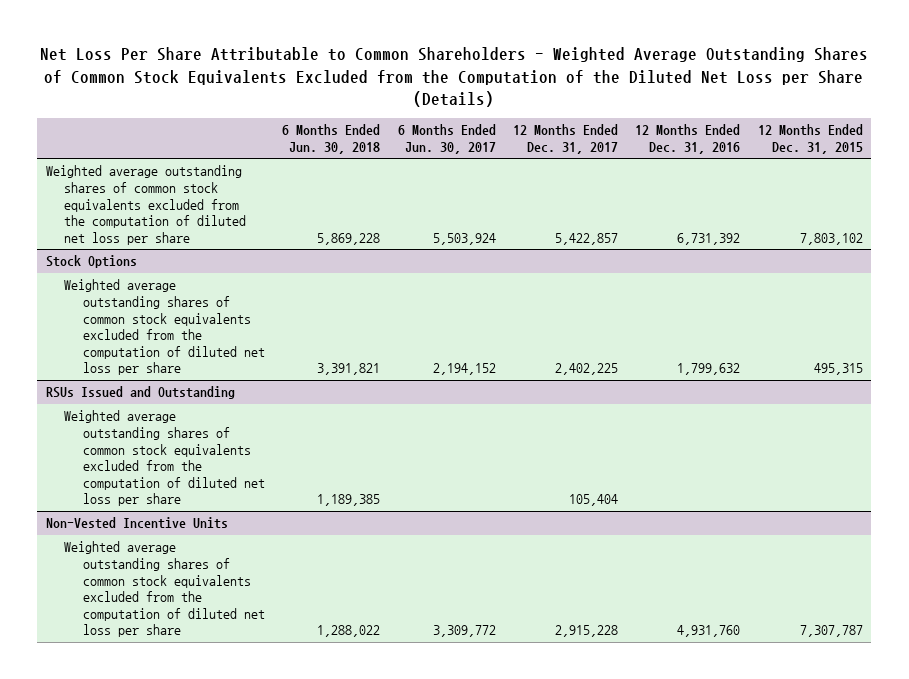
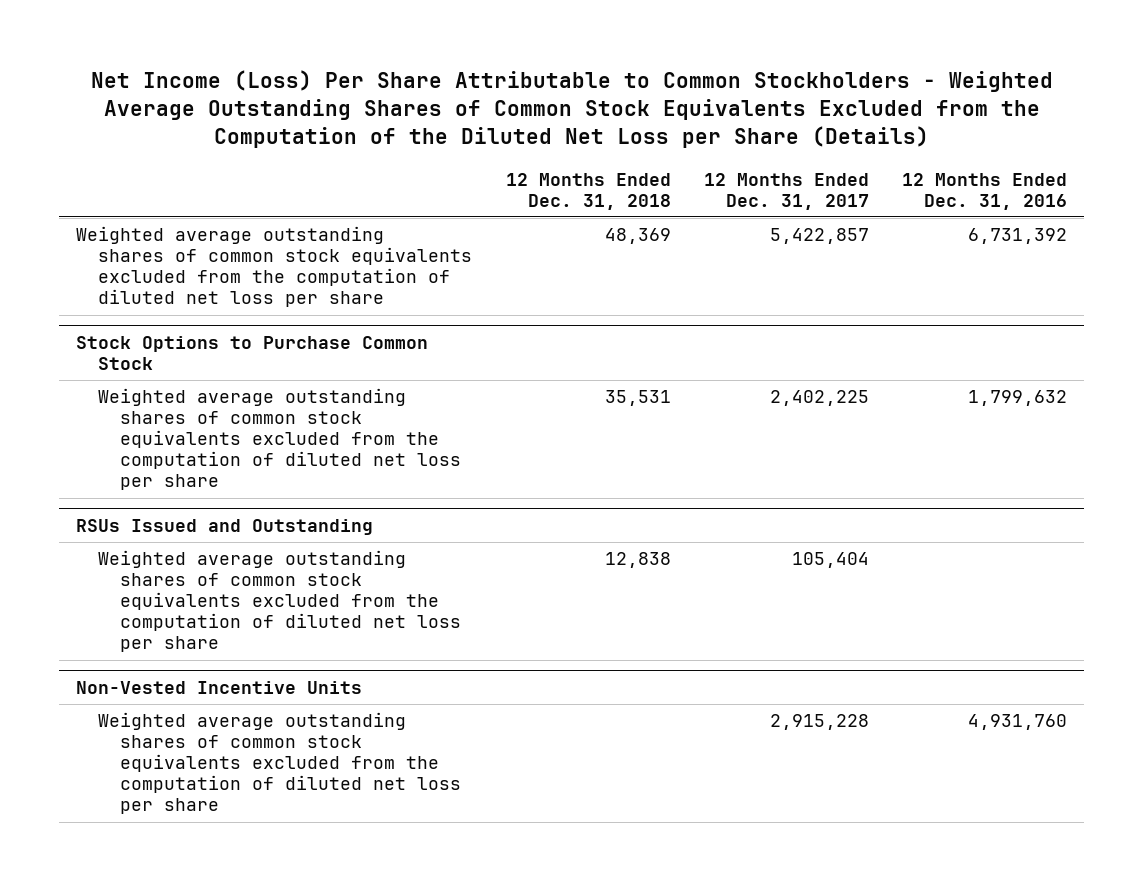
- Net Loss Per Share Attributable to Common Shareholders - Weighted Average Outstanding Shares of Common Stock Equivalents Excluded from the Computation of the Diluted Net Loss per Share (Details)
+ Net Income (Loss) Per Share Attributable to Common Stockholders - Weighted Average Outstanding Shares of Common Stock Equivalents Excluded from the Computation of the Diluted Net Loss per Share (Details)
- | 6 Months Ended Jun. 30, 2018 | 6 Months Ended Jun. 30, 2017 | 12 Months Ended Dec. 31, 2017 | 12 Months Ended Dec. 31, 2016 | 12 Months Ended Dec. 31, 2015
+ | 12 Months Ended Dec. 31, 2018 | 12 Months Ended Dec. 31, 2017 | 12 Months Ended Dec. 31, 2016
- Stock Options
+ Stock Options to Purchase Common Stock

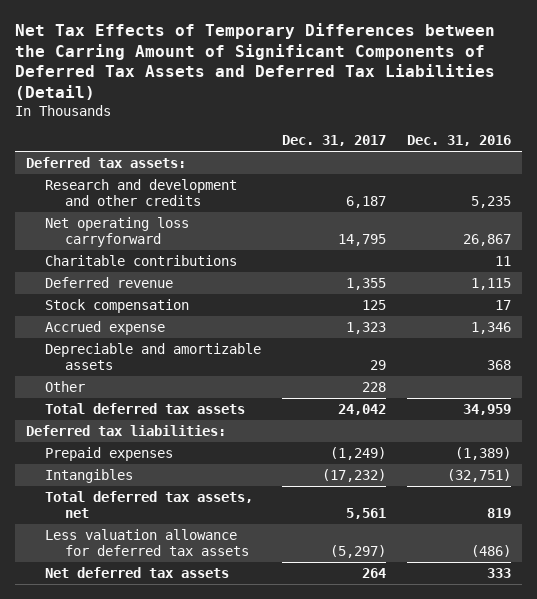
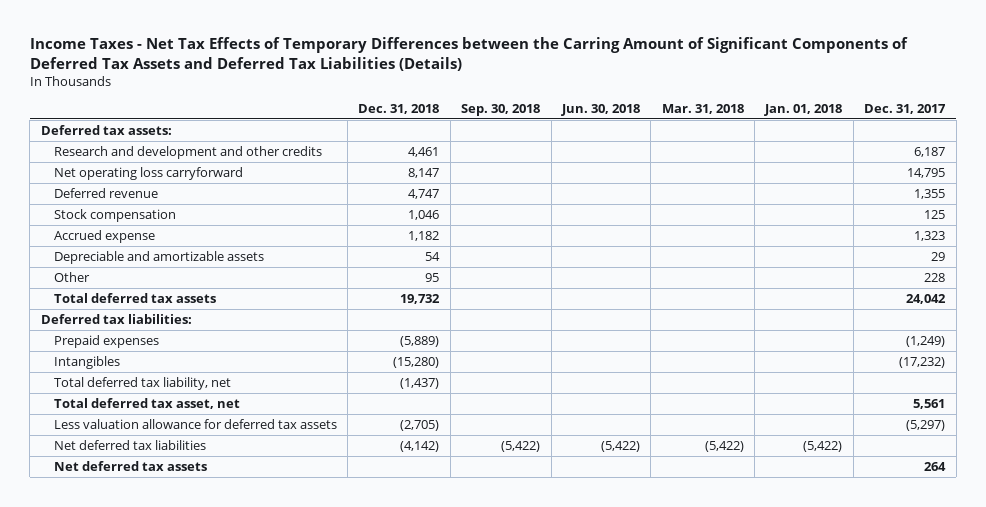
- Net Tax Effects of Temporary Differences between the Carring Amount of Significant Components of Deferred Tax Assets and Deferred Tax Liabilities (Detail)
+ Income Taxes - Net Tax Effects of Temporary Differences between the Carring Amount of Significant Components of Deferred Tax Assets and Deferred Tax Liabilities (Details)
- | Dec. 31, 2017 | Dec. 31, 2016
+ | Dec. 31, 2018 | Sep. 30, 2018 | Jun. 30, 2018 | Mar. 31, 2018 | Jan. 01, 2018 | Dec. 31, 2017
- Charitable contributions | | 11
- Total deferred tax assets, net | 5,561 | 819
+ Total deferred tax liability, net | (1,437) | | | | |
+ Total deferred tax asset, net | | | | | | 5,561
+ Net deferred tax liabilities | (4,142) | (5,422) | (5,422) | (5,422) | (5,422) |

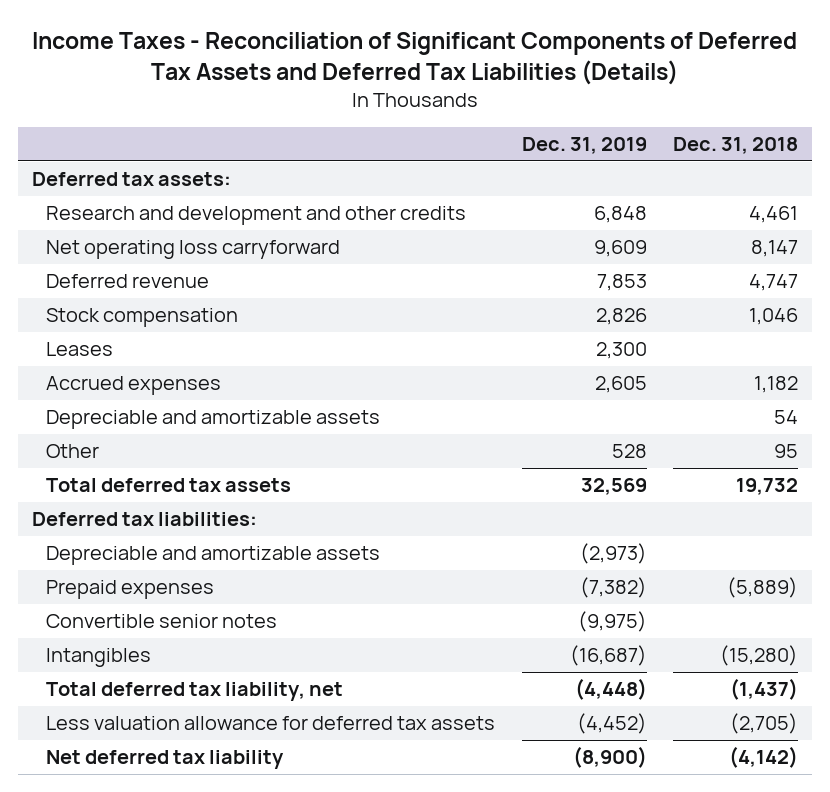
- Income Taxes - Net Tax Effects of Temporary Differences between the Carring Amount of Significant Components of Deferred Tax Assets and Deferred Tax Liabilities (Details)
+ Income Taxes - Reconciliation of Significant Components of Deferred Tax Assets and Deferred Tax Liabilities (Details)
- | Dec. 31, 2018 | Sep. 30, 2018 | Jun. 30, 2018 | Mar. 31, 2018 | Jan. 01, 2018 | Dec. 31, 2017
+ | Dec. 31, 2019 | Dec. 31, 2018
- Accrued expense | 1,182 | | | | | 1,323
+ Leases | 2,300 |
+ Accrued expenses | 2,605 | 1,182
+ Depreciable and amortizable assets | (2,973) |
+ Convertible senior notes | (9,975) |
- Total deferred tax asset, net | | | | | | 5,561
- Net deferred tax liabilities | (4,142) | (5,422) | (5,422) | (5,422) | (5,422) |
- Net deferred tax assets | | | | | | 264
+ Net deferred tax liability | (8,900) | (4,142)

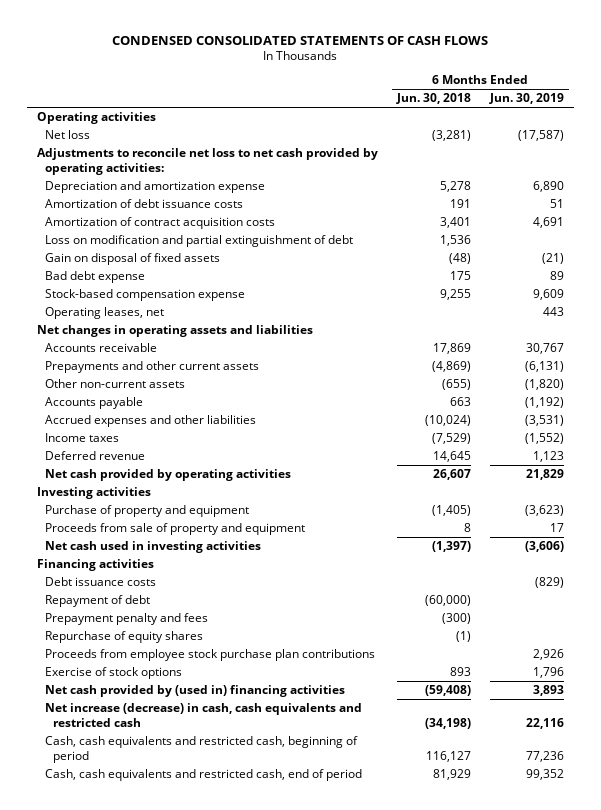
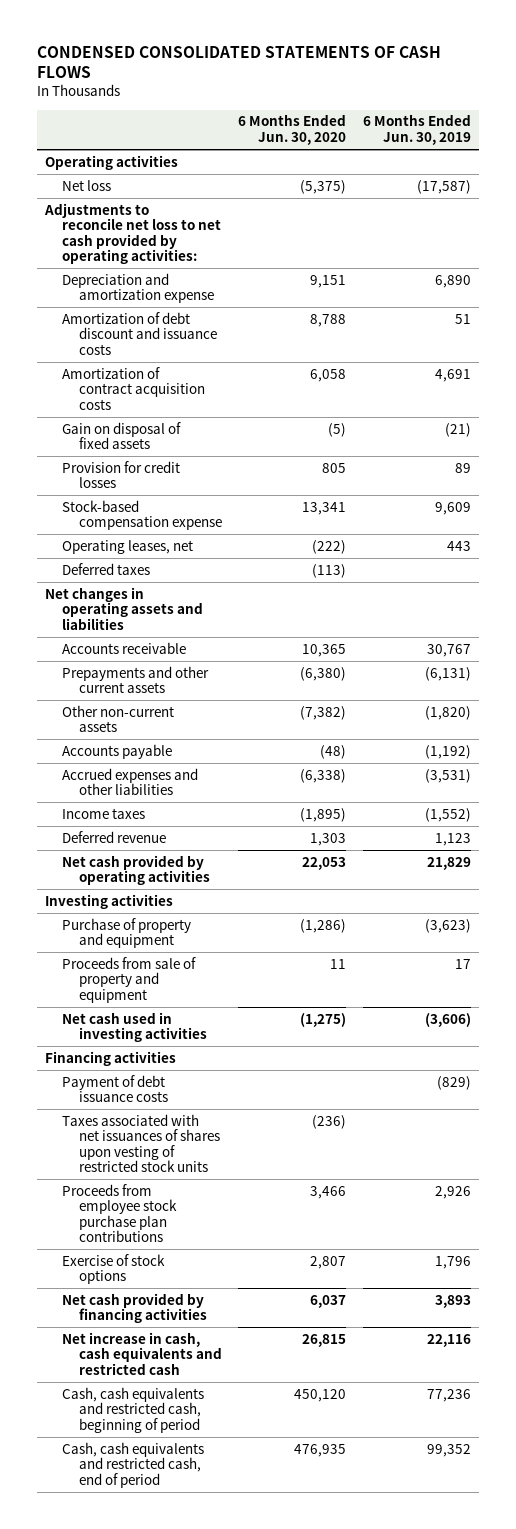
- | 6 Months Ended Jun. 30, 2018 | 6 Months Ended Jun. 30, 2019
+ | 6 Months Ended Jun. 30, 2020 | 6 Months Ended Jun. 30, 2019
- Amortization of debt issuance costs | 191 | 51
+ Amortization of debt discount and issuance costs | 8,788 | 51
- Loss on modification and partial extinguishment of debt | 1,536 |
- Bad debt expense | 175 | 89
+ Provision for credit losses | 805 | 89
+ Deferred taxes | (113) |
- Debt issuance costs | | (829)
- Repayment of debt | (60,000) |
- Prepayment penalty and fees | (300) |
- Repurchase of equity shares | (1) |
+ Payment of debt issuance costs | | (829)
+ Taxes associated with net issuances of shares upon vesting of restricted stock units | (236) |
- Net cash provided by (used in) financing activities | (59,408) | 3,893
- Net increase (decrease) in cash, cash equivalents and restricted cash | (34,198) | 22,116
+ Net cash provided by financing activities | 6,037 | 3,893
+ Net increase in cash, cash equivalents and restricted cash | 26,815 | 22,116

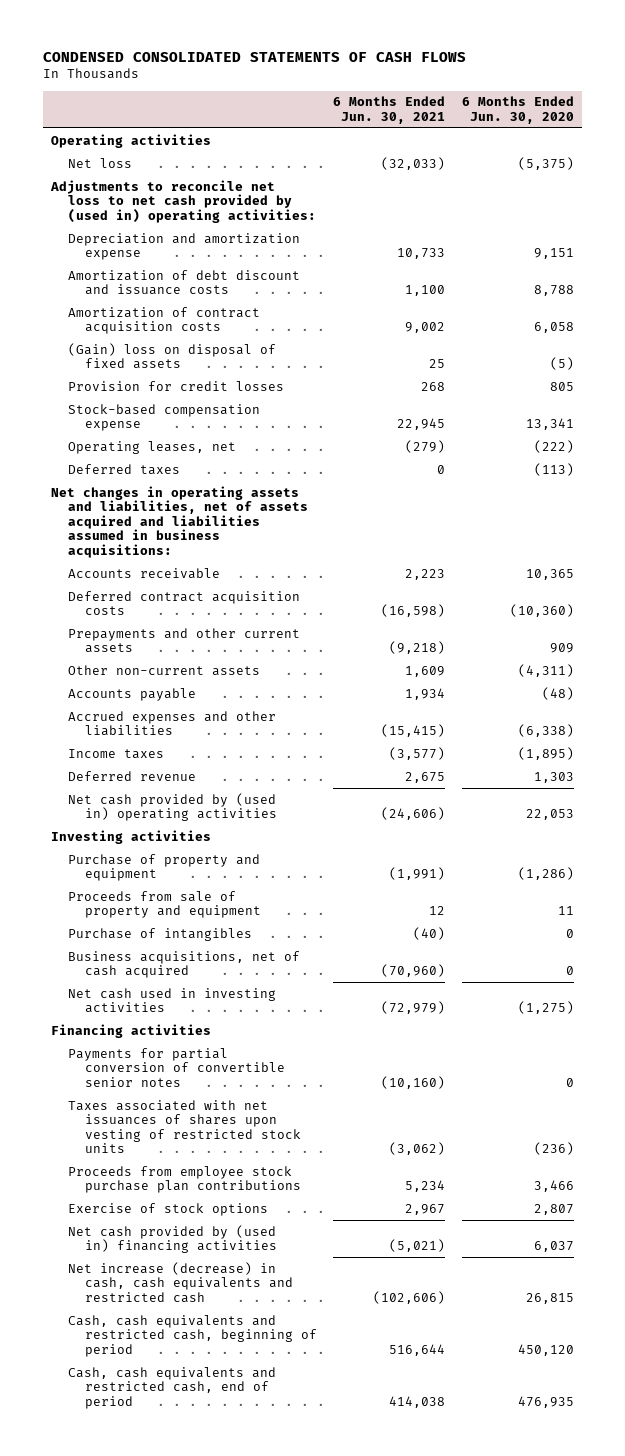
- | 6 Months Ended Jun. 30, 2020 | 6 Months Ended Jun. 30, 2019
+ | 6 Months Ended Jun. 30, 2021 | 6 Months Ended Jun. 30, 2020
- Adjustments to reconcile net loss to net cash provided by operating activities:
+ Adjustments to reconcile net loss to net cash provided by (used in) operating activities:
- Gain on disposal of fixed assets | (5) | (21)
+ (Gain) loss on disposal of fixed assets | 25 | (5)
- Net changes in operating assets and liabilities
+ Net changes in operating assets and liabilities, net of assets acquired and liabilities assumed in business acquisitions:
- Prepayments and other current assets | (6,380) | (6,131)
- Other non-current assets | (7,382) | (1,820)
+ Deferred contract acquisition costs | (16,598) | (10,360)
+ Prepayments and other current assets | (9,218) | 909
+ Other non-current assets | 1,609 | (4,311)
- Net cash provided by operating activities | 22,053 | 21,829
+ Net cash provided by (used in) operating activities | (24,606) | 22,053
+ Purchase of intangibles | (40) | 0
+ Business acquisitions, net of cash acquired | (70,960) | 0
- Payment of debt issuance costs | | (829)
+ Payments for partial conversion of convertible senior notes | (10,160) | 0
- Net cash provided by financing activities | 6,037 | 3,893
- Net increase in cash, cash equivalents and restricted cash | 26,815 | 22,116
+ Net cash provided by (used in) financing activities | (5,021) | 6,037
+ Net increase (decrease) in cash, cash equivalents and restricted cash | (102,606) | 26,815

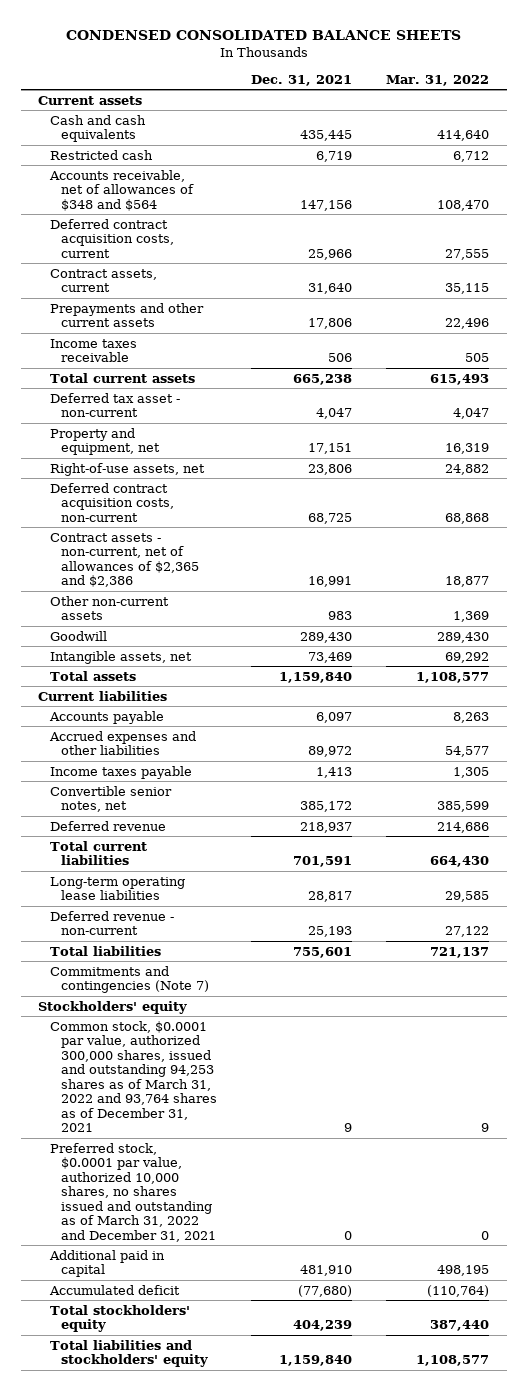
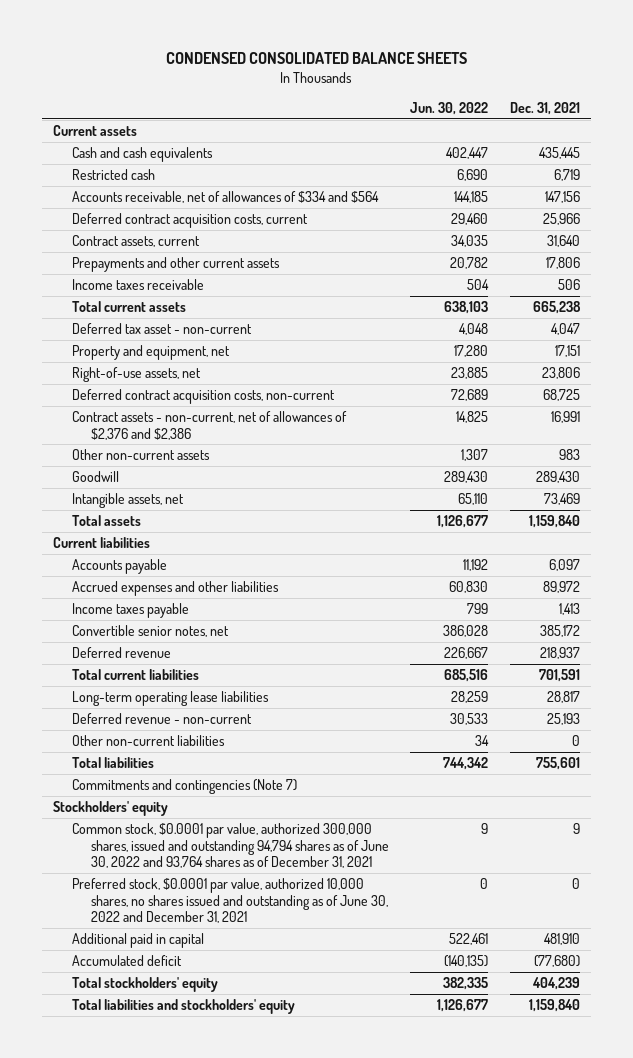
- | Dec. 31, 2021 | Mar. 31, 2022
+ | Jun. 30, 2022 | Dec. 31, 2021
- Accounts receivable, net of allowances of $348 and $564 | 147,156 | 108,470
+ Accounts receivable, net of allowances of $334 and $564 | 144,185 | 147,156
- Contract assets - non-current, net of allowances of $2,365 and $2,386 | 16,991 | 18,877
+ Contract assets - non-current, net of allowances of $2,376 and $2,386 | 14,825 | 16,991
+ Other non-current liabilities | 34 | 0
- Common stock, $0.0001 par value, authorized 300,000 shares, issued and outstanding 94,253 shares as of March 31, 2022 and 93,764 shares as of December 31, 2021 | 9 | 9
- Preferred stock, $0.0001 par value, authorized 10,000 shares, no shares issued and outstanding as of March 31, 2022 and December 31, 2021 | 0 | 0
+ Common stock, $0.0001 par value, authorized 300,000 shares, issued and outstanding 94,794 shares as of June 30, 2022 and 93,764 shares as of December 31, 2021 | 9 | 9
+ Preferred stock, $0.0001 par value, authorized 10,000 shares, no shares issued and outstanding as of June 30, 2022 and December 31, 2021 | 0 | 0

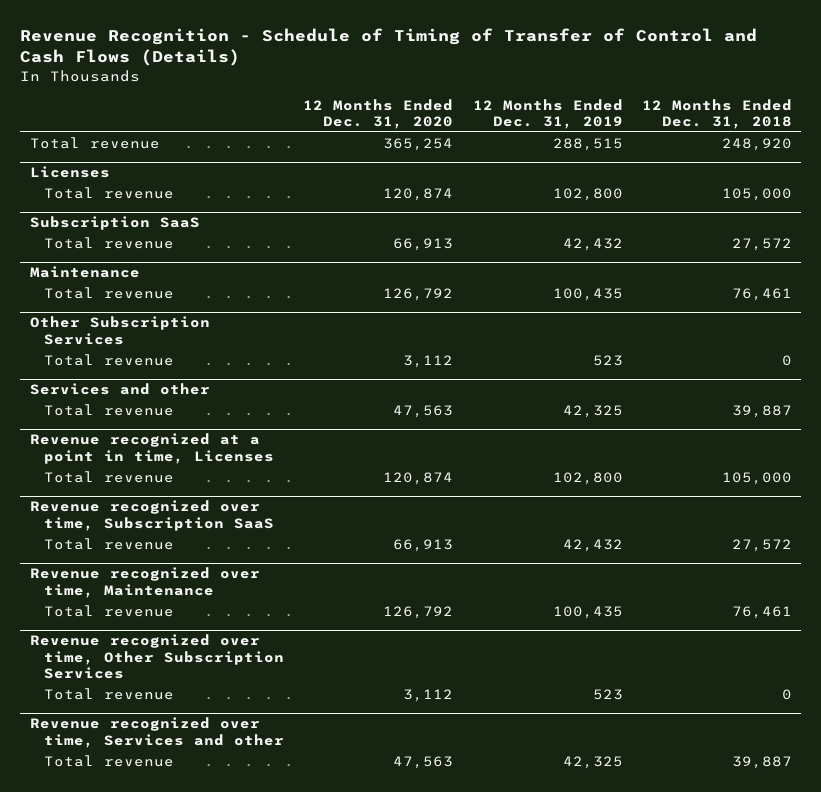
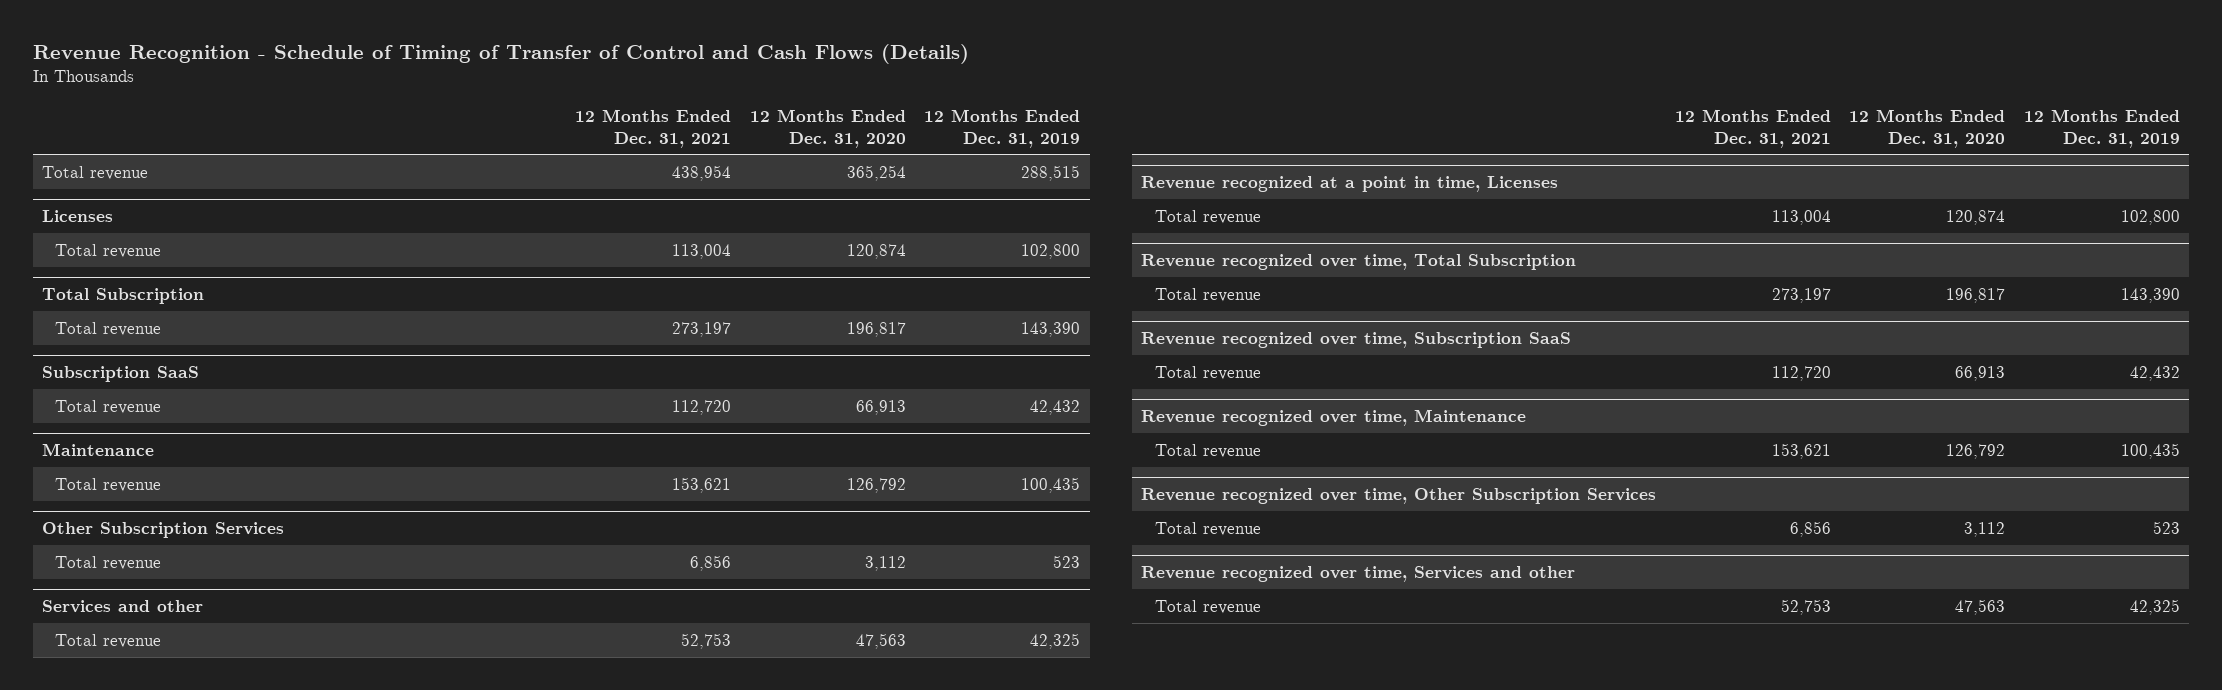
- | 12 Months Ended Dec. 31, 2020 | 12 Months Ended Dec. 31, 2019 | 12 Months Ended Dec. 31, 2018
+ | 12 Months Ended Dec. 31, 2021 | 12 Months Ended Dec. 31, 2020 | 12 Months Ended Dec. 31, 2019
+ Total Subscription
+ Total revenue | 273,197 | 196,817 | 143,390
+ Revenue recognized over time, Total Subscription
+ Total revenue | 273,197 | 196,817 | 143,390

